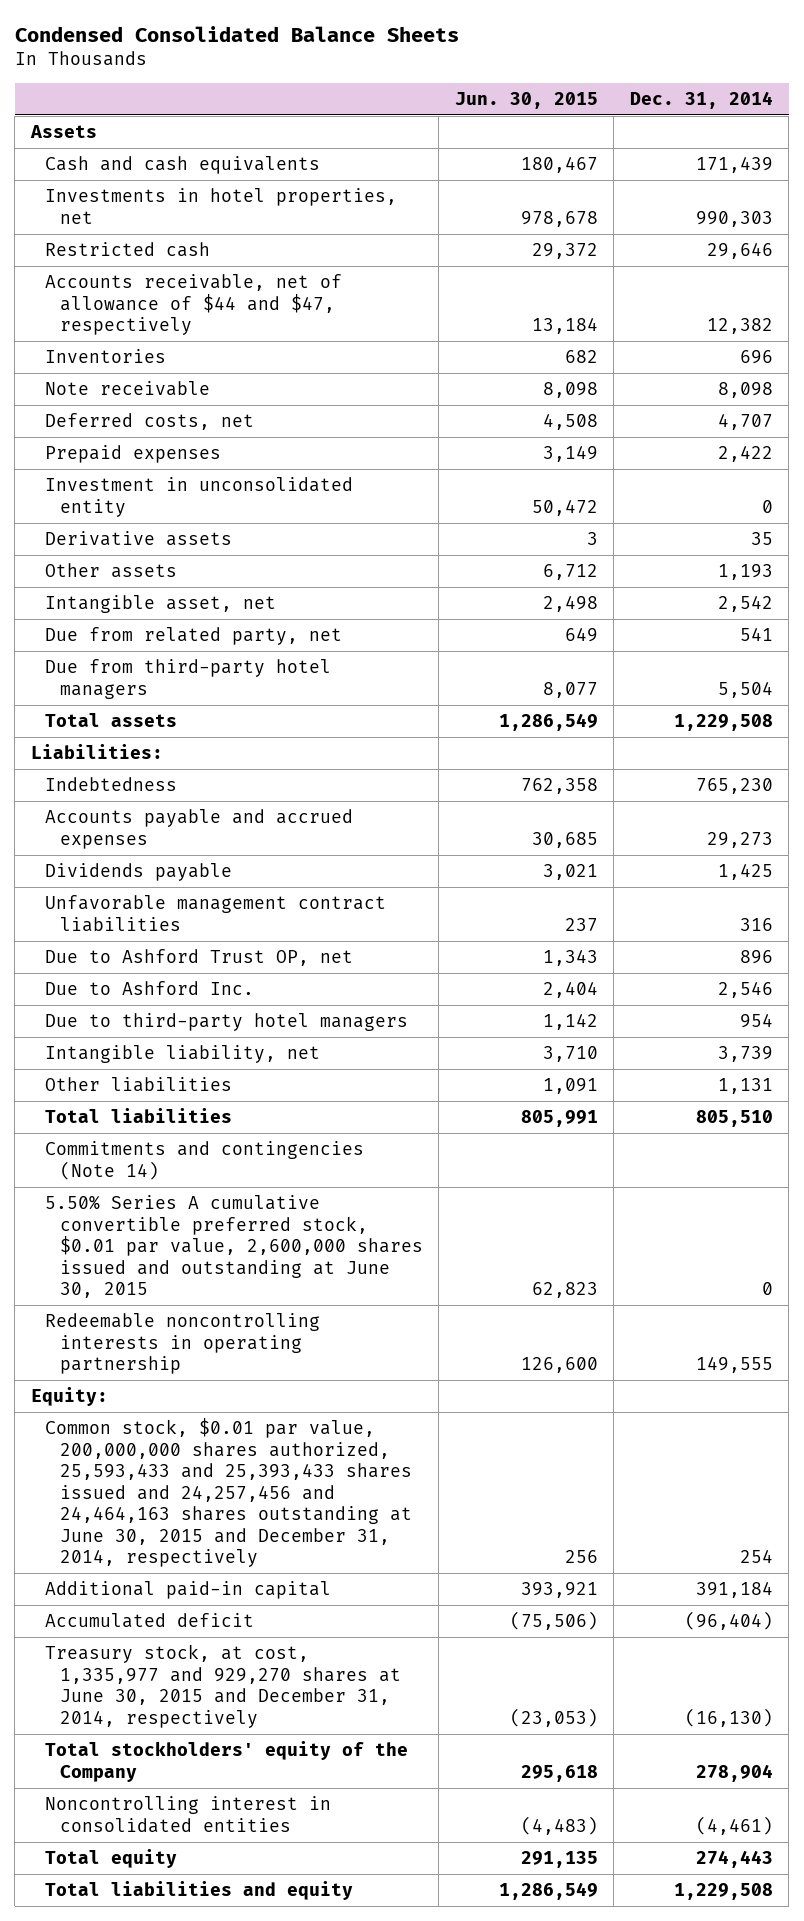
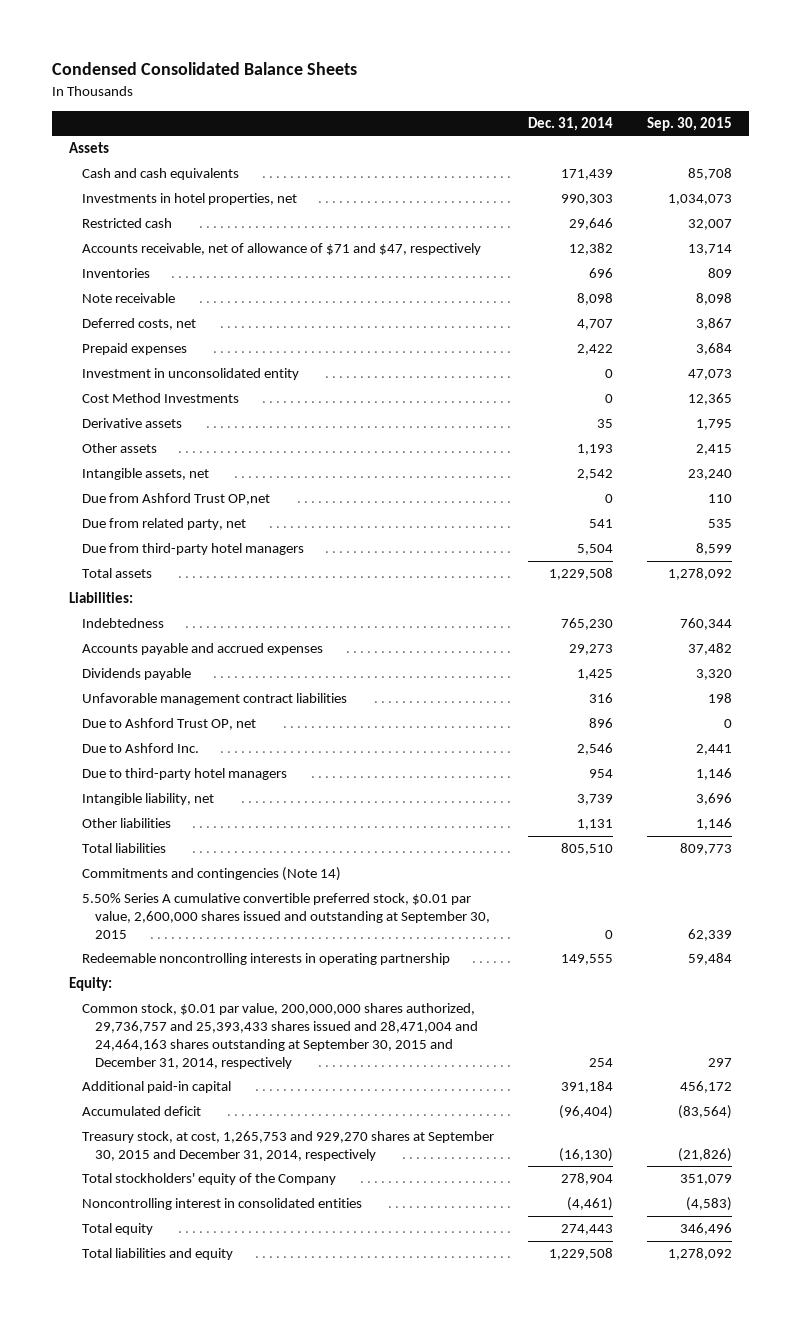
- | Jun. 30, 2015 | Dec. 31, 2014
+ | Dec. 31, 2014 | Sep. 30, 2015
- Accounts receivable, net of allowance of $44 and $47, respectively | 13,184 | 12,382
+ Accounts receivable, net of allowance of $71 and $47, respectively | 12,382 | 13,714
+ Cost Method Investments | 0 | 12,365
- Intangible asset, net | 2,498 | 2,542
+ Intangible assets, net | 2,542 | 23,240
+ Due from Ashford Trust OP,net | 0 | 110
- 5.50% Series A cumulative convertible preferred stock, $0.01 par value, 2,600,000 shares issued and outstanding at June 30, 2015 | 62,823 | 0
+ 5.50% Series A cumulative convertible preferred stock, $0.01 par value, 2,600,000 shares issued and outstanding at September 30, 2015 | 0 | 62,339
- Common stock, $0.01 par value, 200,000,000 shares authorized, 25,593,433 and 25,393,433 shares issued and 24,257,456 and 24,464,163 shares outstanding at June 30, 2015 and December 31, 2014, respectively | 256 | 254
+ Common stock, $0.01 par value, 200,000,000 shares authorized, 29,736,757 and 25,393,433 shares issued and 28,471,004 and 24,464,163 shares outstanding at September 30, 2015 and December 31, 2014, respectively | 254 | 297
- Treasury stock, at cost, 1,335,977 and 929,270 shares at June 30, 2015 and December 31, 2014, respectively | (23,053) | (16,130)
+ Treasury stock, at cost, 1,265,753 and 929,270 shares at September 30, 2015 and December 31, 2014, respectively | (16,130) | (21,826)

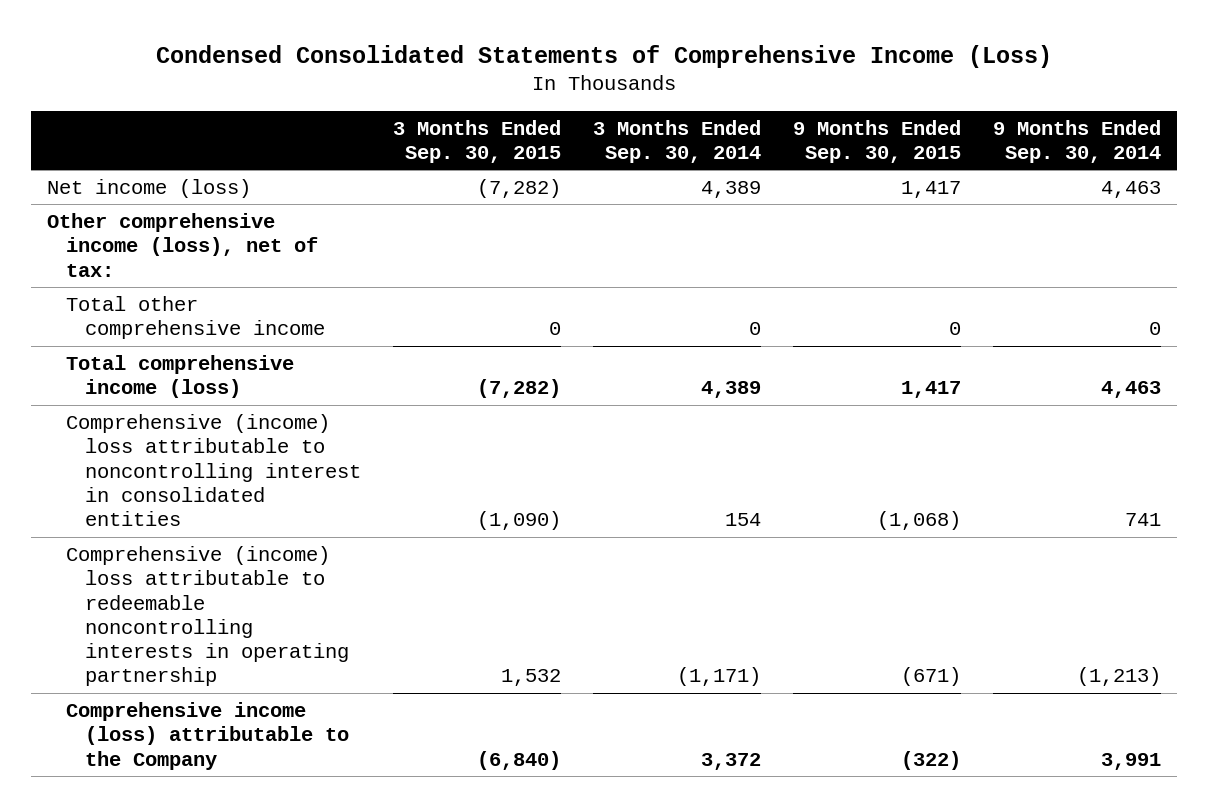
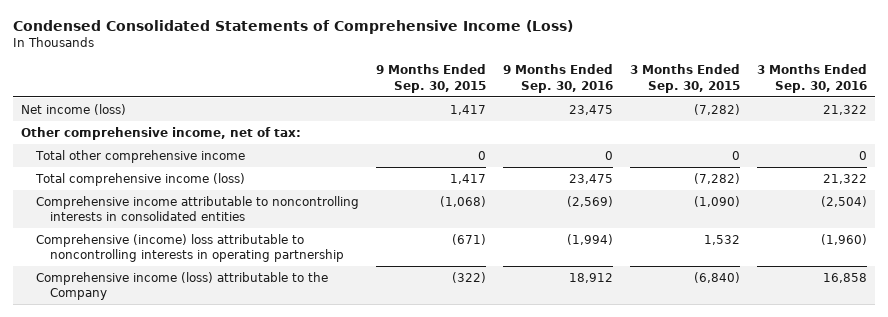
- | 3 Months Ended Sep. 30, 2015 | 3 Months Ended Sep. 30, 2014 | 9 Months Ended Sep. 30, 2015 | 9 Months Ended Sep. 30, 2014
+ | 9 Months Ended Sep. 30, 2015 | 9 Months Ended Sep. 30, 2016 | 3 Months Ended Sep. 30, 2015 | 3 Months Ended Sep. 30, 2016
- Other comprehensive income (loss), net of tax:
+ Other comprehensive income, net of tax:
- Comprehensive (income) loss attributable to noncontrolling interest in consolidated entities | (1,090) | 154 | (1,068) | 741
- Comprehensive (income) loss attributable to redeemable noncontrolling interests in operating partnership | 1,532 | (1,171) | (671) | (1,213)
+ Comprehensive income attributable to noncontrolling interests in consolidated entities | (1,068) | (2,569) | (1,090) | (2,504)
+ Comprehensive (income) loss attributable to noncontrolling interests in operating partnership | (671) | (1,994) | 1,532 | (1,960)

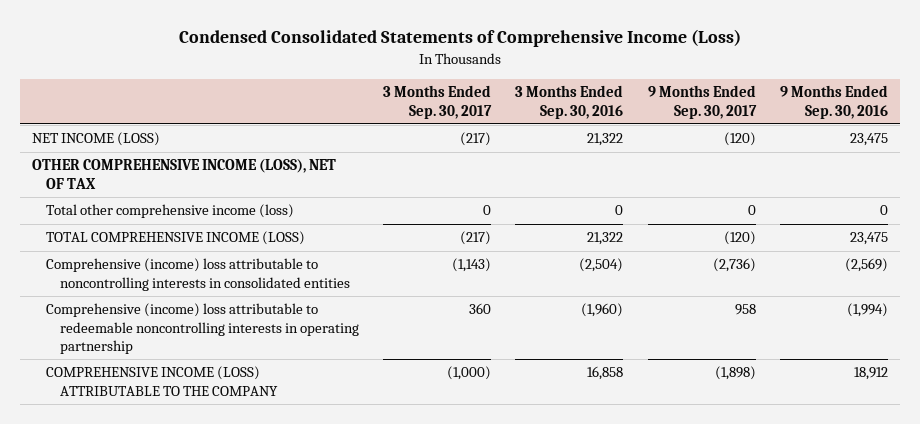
- | 9 Months Ended Sep. 30, 2015 | 9 Months Ended Sep. 30, 2016 | 3 Months Ended Sep. 30, 2015 | 3 Months Ended Sep. 30, 2016
+ | 3 Months Ended Sep. 30, 2017 | 3 Months Ended Sep. 30, 2016 | 9 Months Ended Sep. 30, 2017 | 9 Months Ended Sep. 30, 2016
- Net income (loss) | 1,417 | 23,475 | (7,282) | 21,322
- Other comprehensive income, net of tax:
- Total other comprehensive income | 0 | 0 | 0 | 0
- Total comprehensive income (loss) | 1,417 | 23,475 | (7,282) | 21,322
- Comprehensive income attributable to noncontrolling interests in consolidated entities | (1,068) | (2,569) | (1,090) | (2,504)
- Comprehensive (income) loss attributable to noncontrolling interests in operating partnership | (671) | (1,994) | 1,532 | (1,960)
- Comprehensive income (loss) attributable to the Company | (322) | 18,912 | (6,840) | 16,858
+ NET INCOME (LOSS) | (217) | 21,322 | (120) | 23,475
+ OTHER COMPREHENSIVE INCOME (LOSS), NET OF TAX
+ Total other comprehensive income (loss) | 0 | 0 | 0 | 0
+ TOTAL COMPREHENSIVE INCOME (LOSS) | (217) | 21,322 | (120) | 23,475
+ Comprehensive (income) loss attributable to noncontrolling interests in consolidated entities | (1,143) | (2,504) | (2,736) | (2,569)
+ Comprehensive (income) loss attributable to redeemable noncontrolling interests in operating partnership | 360 | (1,960) | 958 | (1,994)
+ COMPREHENSIVE INCOME (LOSS) ATTRIBUTABLE TO THE COMPANY | (1,000) | 16,858 | (1,898) | 18,912

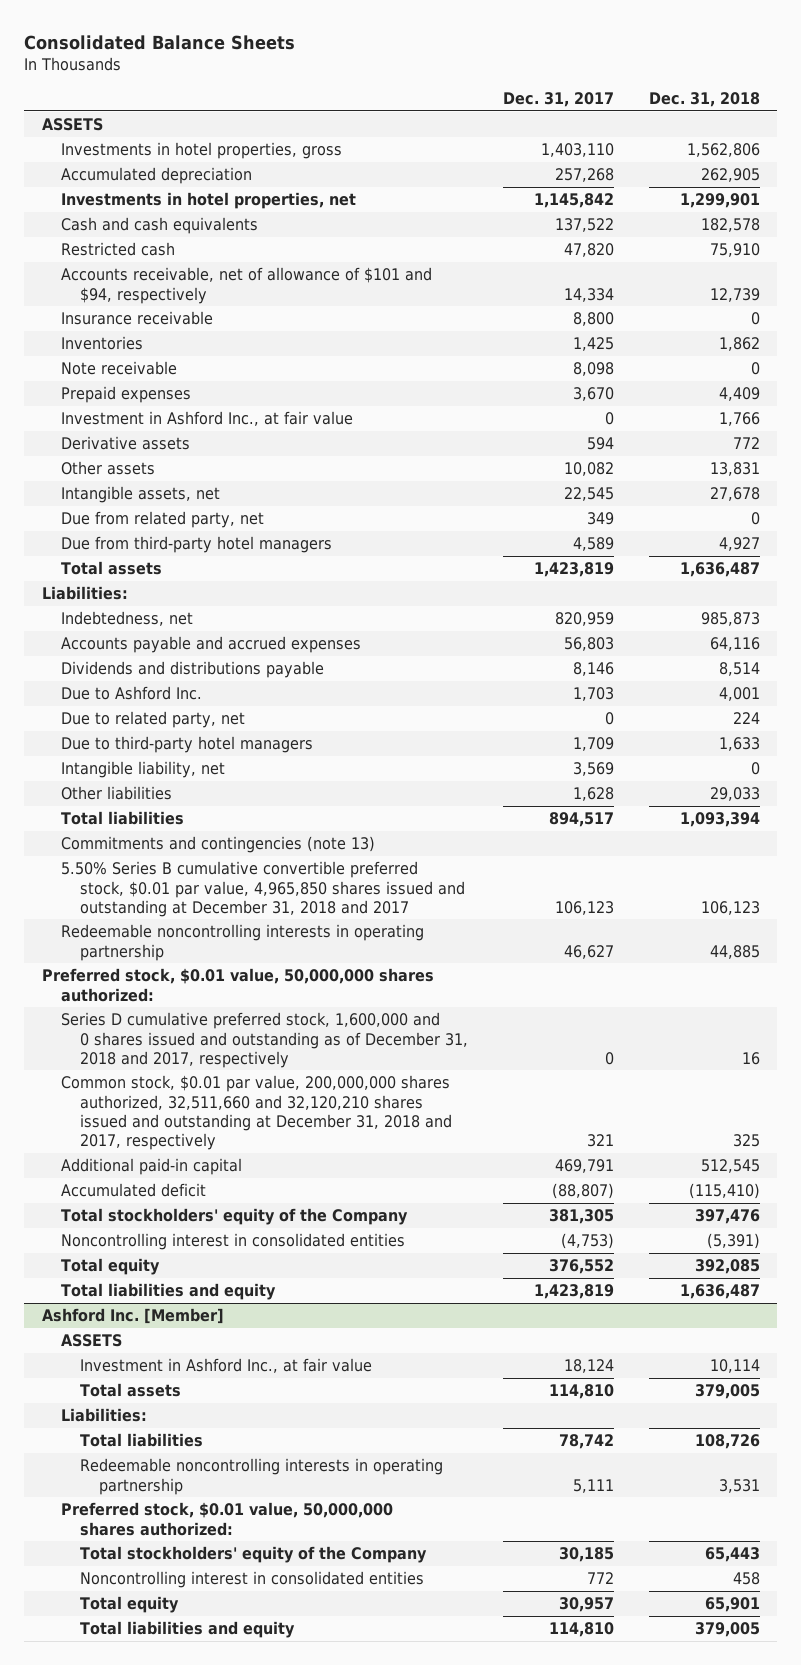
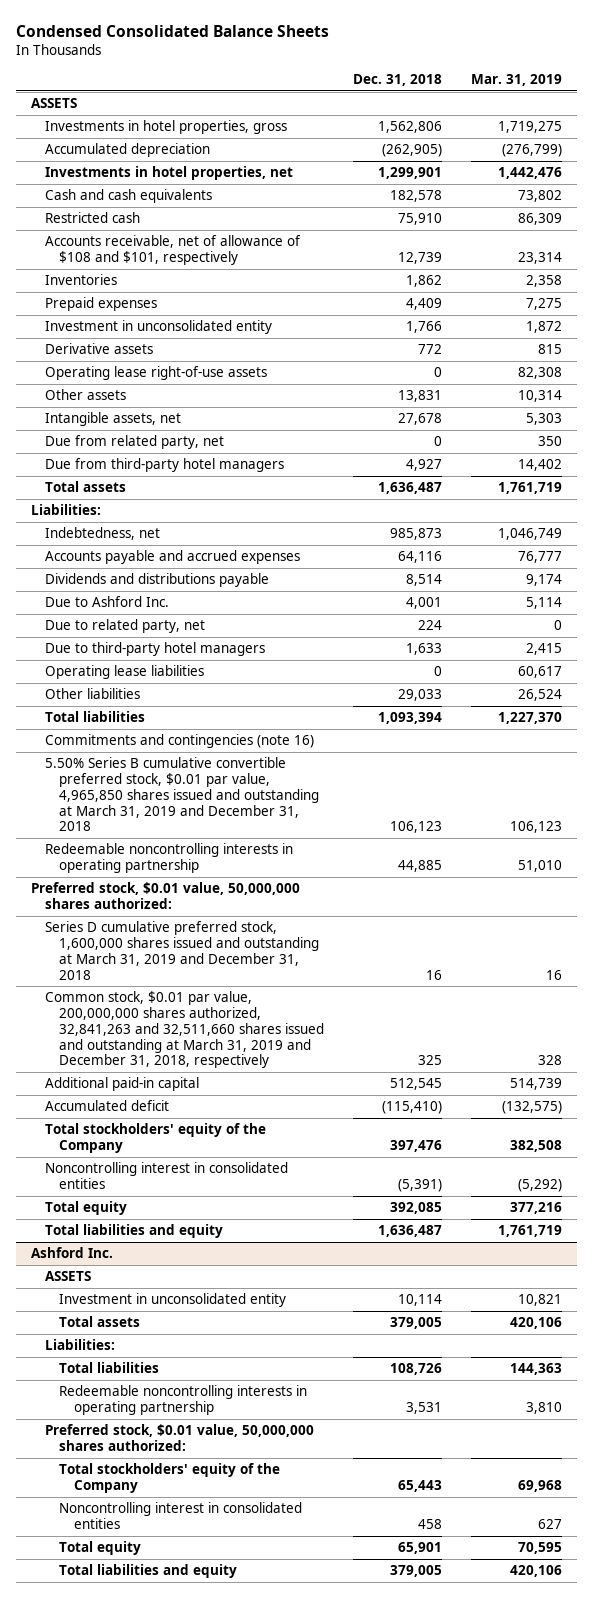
- Consolidated Balance Sheets
+ Condensed Consolidated Balance Sheets
- | Dec. 31, 2017 | Dec. 31, 2018
+ | Dec. 31, 2018 | Mar. 31, 2019
- Accumulated depreciation | 257,268 | 262,905
+ Accumulated depreciation | (262,905) | (276,799)
- Accounts receivable, net of allowance of $101 and $94, respectively | 14,334 | 12,739
- Insurance receivable | 8,800 | 0
+ Accounts receivable, net of allowance of $108 and $101, respectively | 12,739 | 23,314
- Note receivable | 8,098 | 0
- Investment in Ashford Inc., at fair value | 0 | 1,766
+ Investment in unconsolidated entity | 1,766 | 1,872
+ Operating lease right-of-use assets | 0 | 82,308
- Intangible liability, net | 3,569 | 0
+ Operating lease liabilities | 0 | 60,617
- Commitments and contingencies (note 13)
- 5.50% Series B cumulative convertible preferred stock, $0.01 par value, 4,965,850 shares issued and outstanding at December 31, 2018 and 2017 | 106,123 | 106,123
+ Commitments and contingencies (note 16)
+ 5.50% Series B cumulative convertible preferred stock, $0.01 par value, 4,965,850 shares issued and outstanding at March 31, 2019 and December 31, 2018 | 106,123 | 106,123
- Series D cumulative preferred stock, 1,600,000 and 0 shares issued and outstanding as of December 31, 2018 and 2017, respectively | 0 | 16
- Common stock, $0.01 par value, 200,000,000 shares authorized, 32,511,660 and 32,120,210 shares issued and outstanding at December 31, 2018 and 2017, respectively | 321 | 325
+ Series D cumulative preferred stock, 1,600,000 shares issued and outstanding at March 31, 2019 and December 31, 2018 | 16 | 16
+ Common stock, $0.01 par value, 200,000,000 shares authorized, 32,841,263 and 32,511,660 shares issued and outstanding at March 31, 2019 and December 31, 2018, respectively | 325 | 328
- Ashford Inc. [Member]
+ Ashford Inc.
- Investment in Ashford Inc., at fair value | 18,124 | 10,114
+ Investment in unconsolidated entity | 10,114 | 10,821

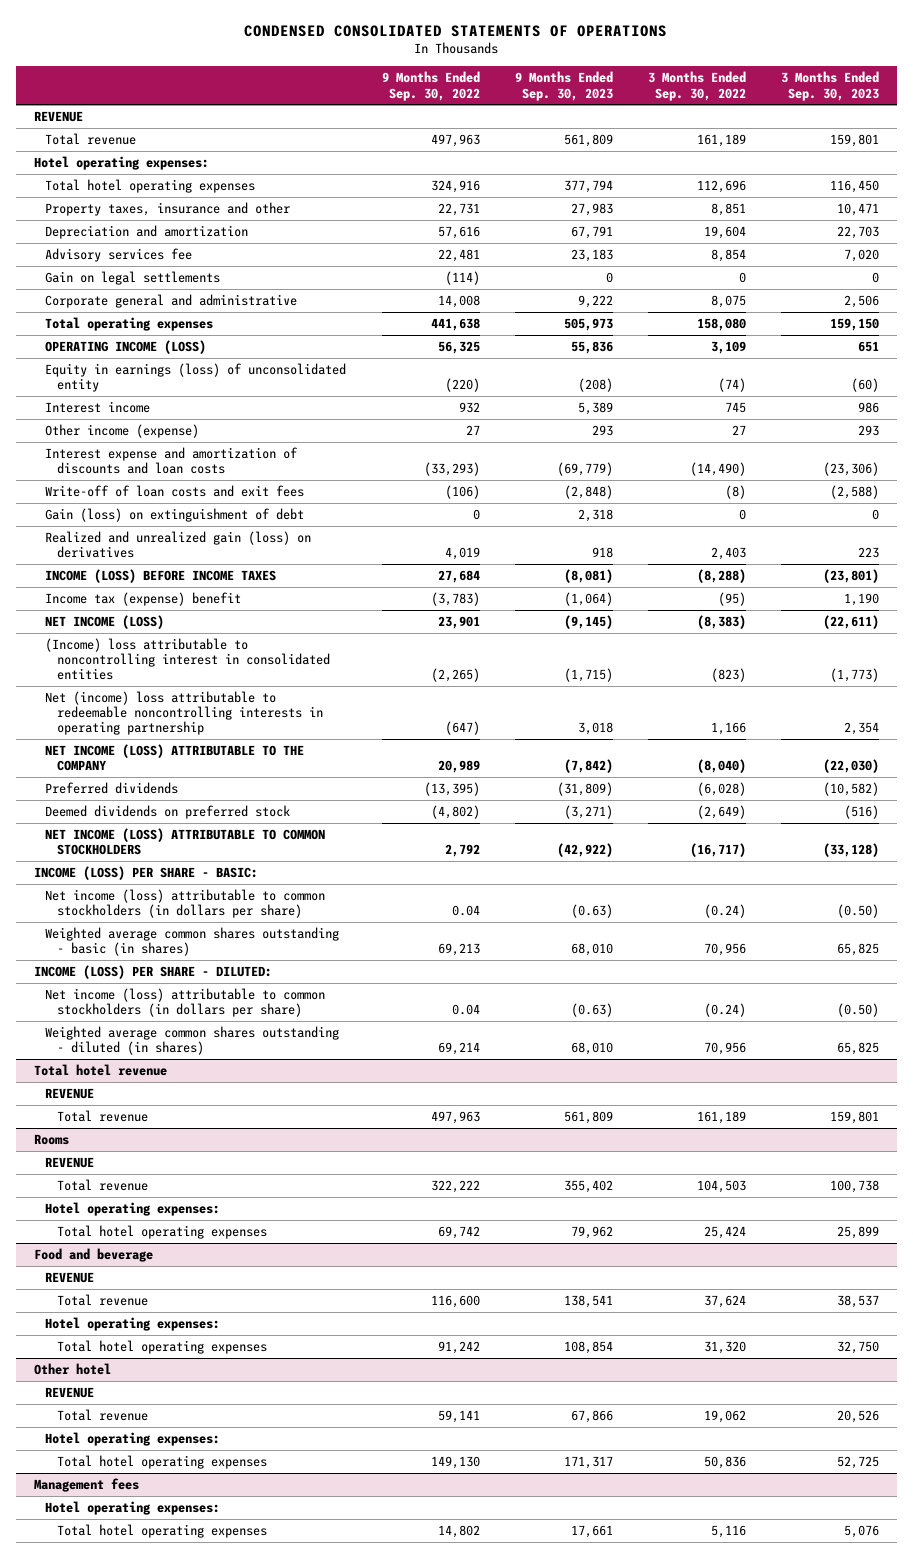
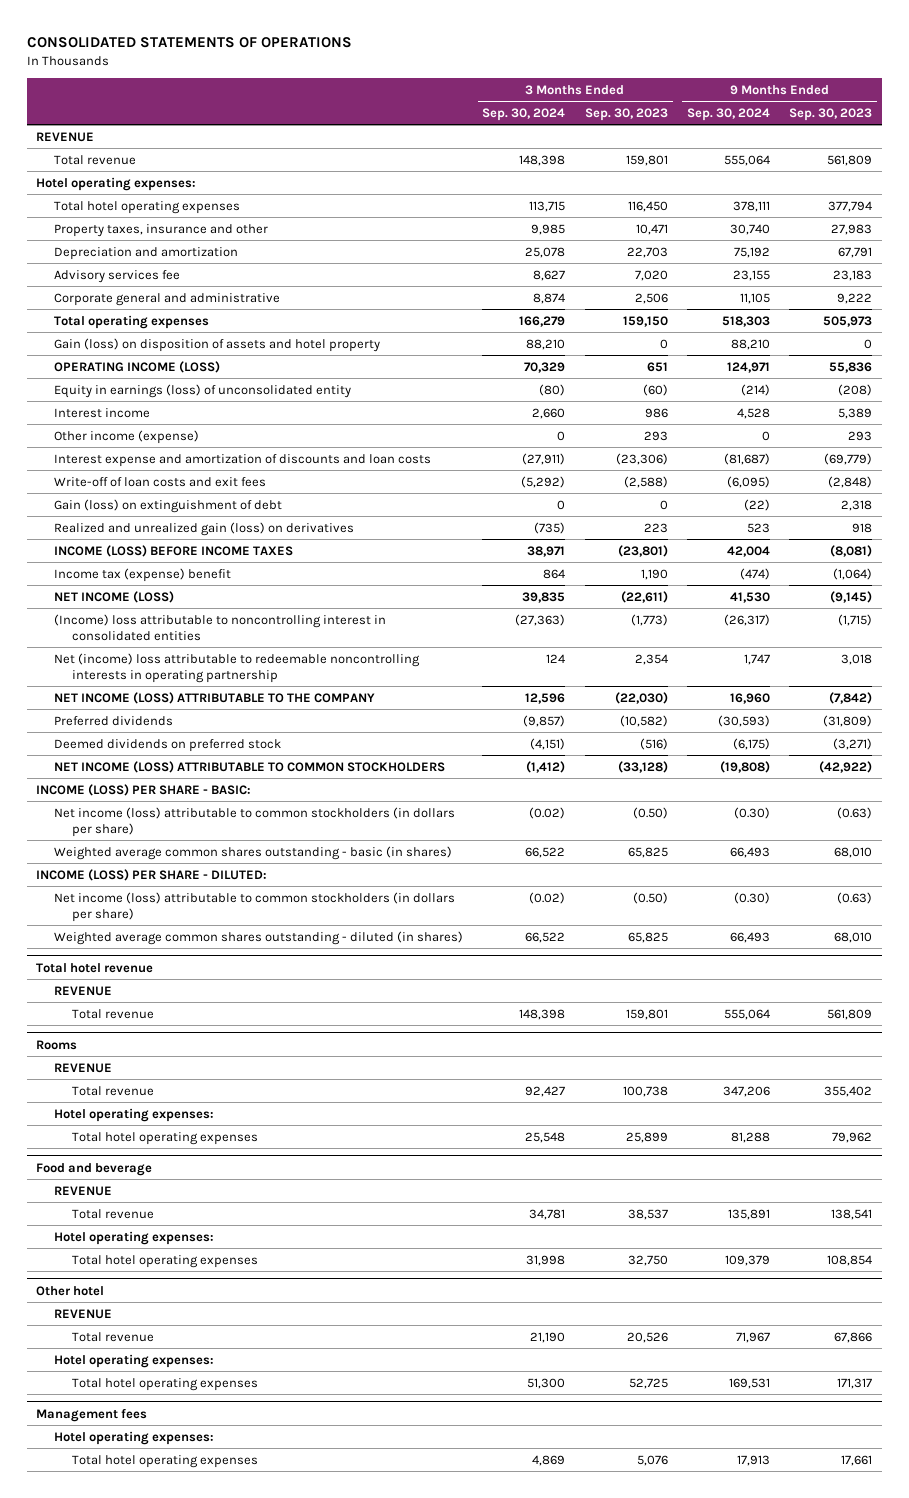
- CONDENSED CONSOLIDATED STATEMENTS OF OPERATIONS
+ CONSOLIDATED STATEMENTS OF OPERATIONS
- | 9 Months Ended Sep. 30, 2022 | 9 Months Ended Sep. 30, 2023 | 3 Months Ended Sep. 30, 2022 | 3 Months Ended Sep. 30, 2023
+ | 3 Months Ended Sep. 30, 2024 | 3 Months Ended Sep. 30, 2023 | 9 Months Ended Sep. 30, 2024 | 9 Months Ended Sep. 30, 2023
- Gain on legal settlements | (114) | 0 | 0 | 0
+ Gain (loss) on disposition of assets and hotel property | 88,210 | 0 | 88,210 | 0

